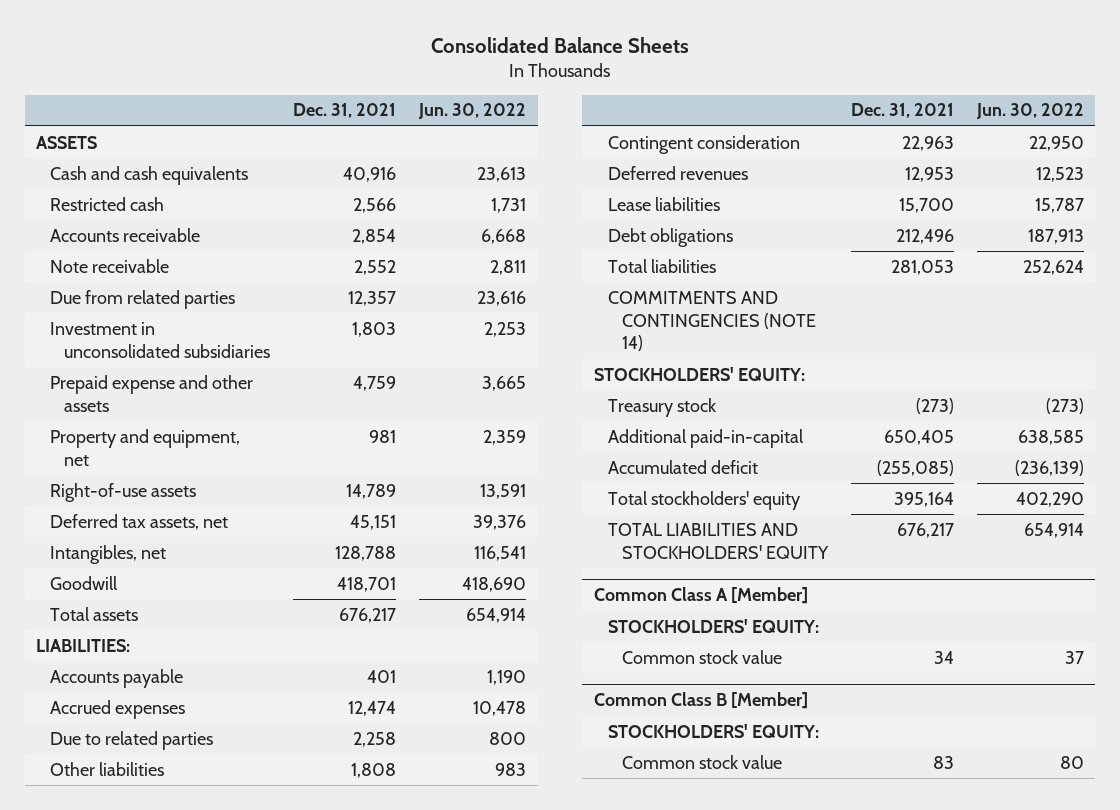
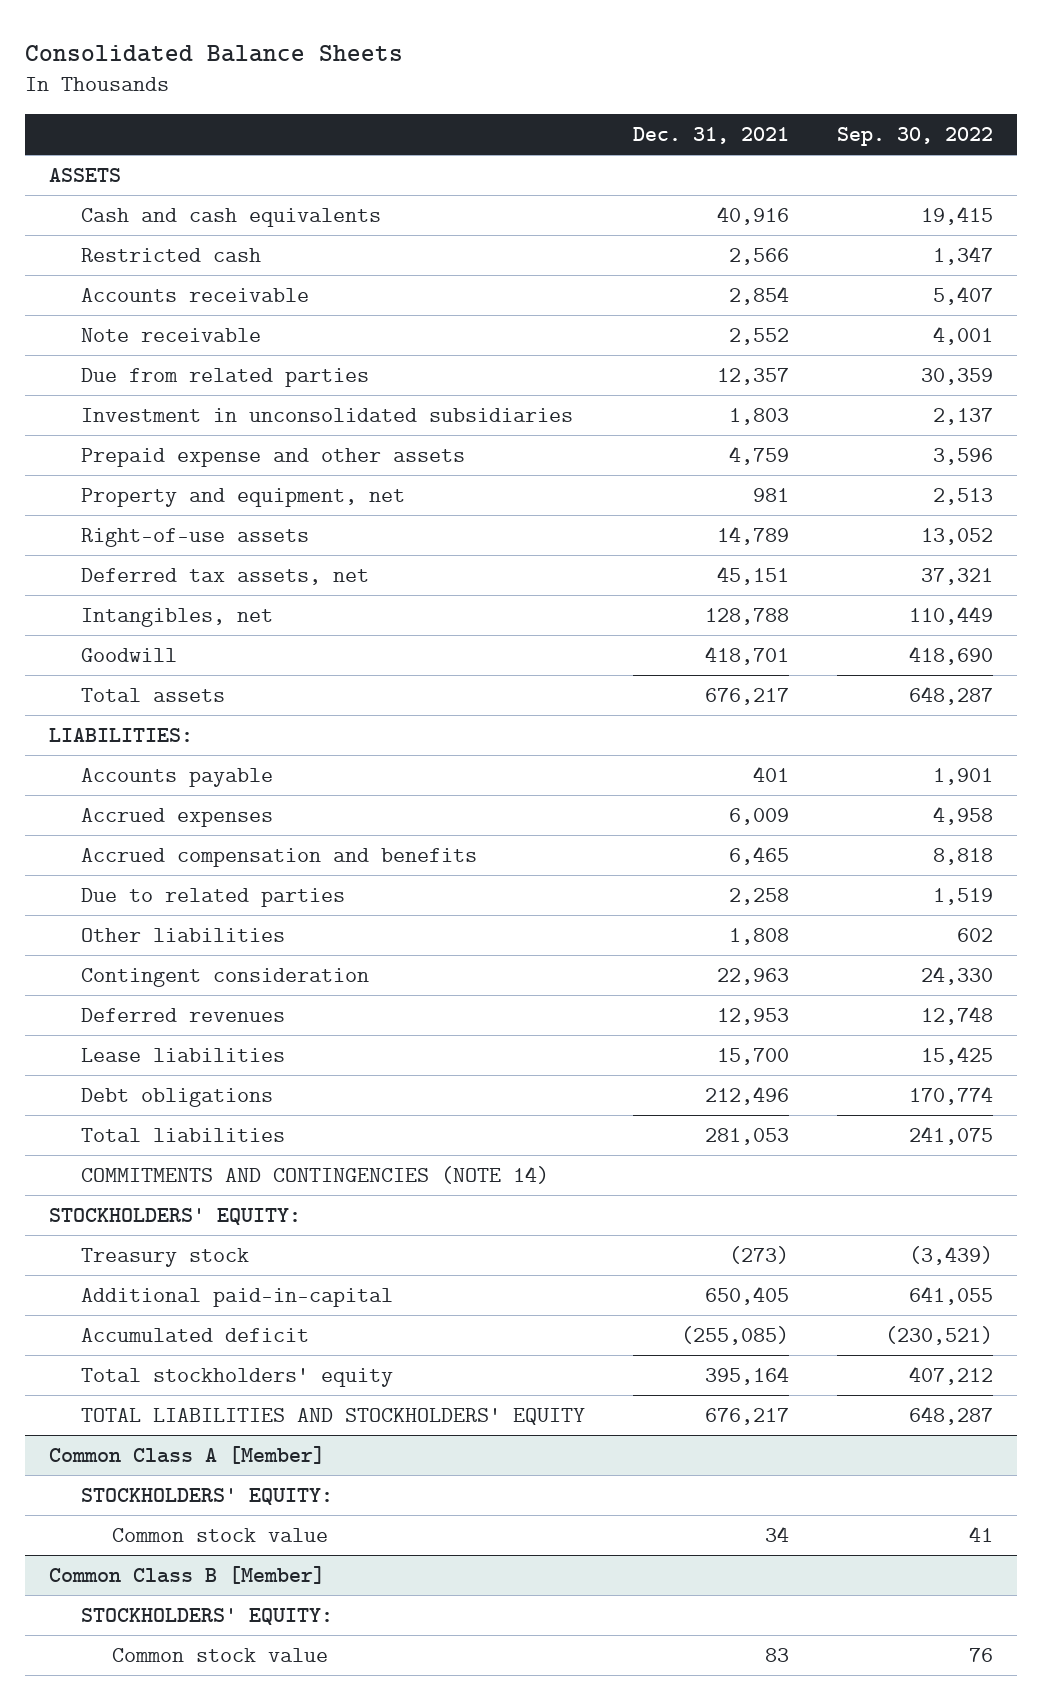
- | Dec. 31, 2021 | Jun. 30, 2022
+ | Dec. 31, 2021 | Sep. 30, 2022
- Accrued expenses | 12,474 | 10,478
+ Accrued expenses | 6,009 | 4,958
+ Accrued compensation and benefits | 6,465 | 8,818

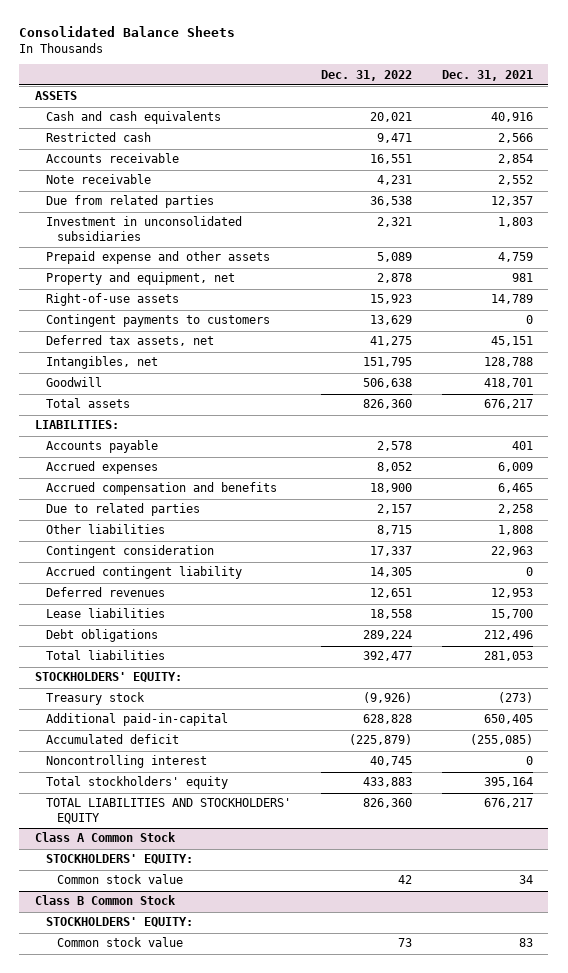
- | Dec. 31, 2021 | Sep. 30, 2022
+ | Dec. 31, 2022 | Dec. 31, 2021
+ Contingent payments to customers | 13,629 | 0
+ Accrued contingent liability | 14,305 | 0
- COMMITMENTS AND CONTINGENCIES (NOTE 14)
+ Noncontrolling interest | 40,745 | 0
- Common Class A [Member]
+ Class A Common Stock
- Common Class B [Member]
+ Class B Common Stock

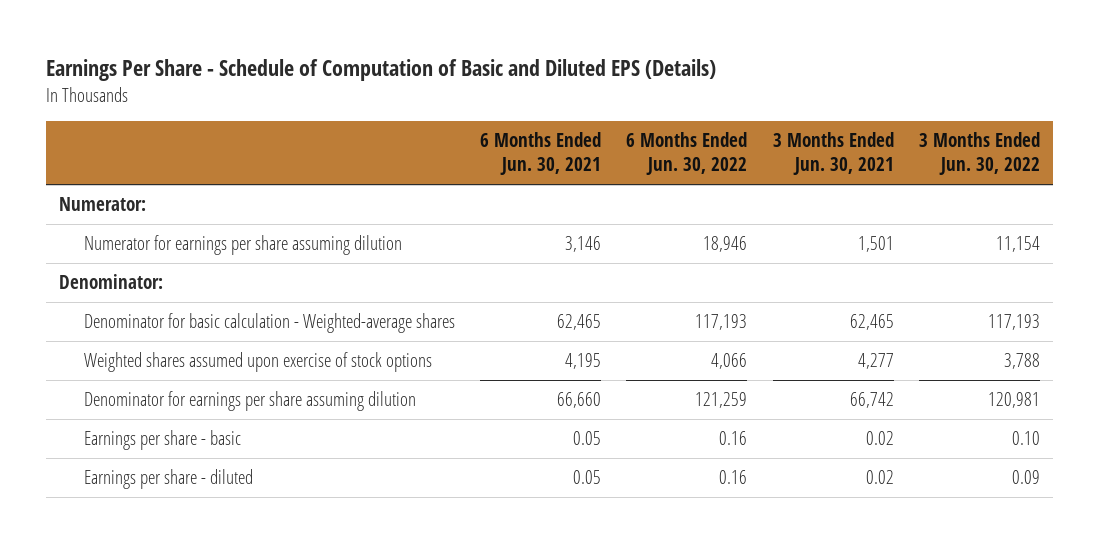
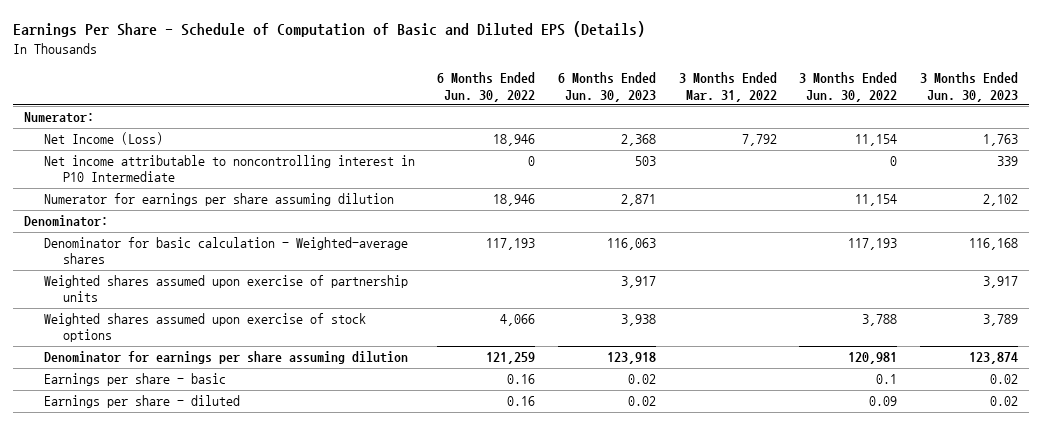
- | 6 Months Ended Jun. 30, 2021 | 6 Months Ended Jun. 30, 2022 | 3 Months Ended Jun. 30, 2021 | 3 Months Ended Jun. 30, 2022
+ | 6 Months Ended Jun. 30, 2022 | 6 Months Ended Jun. 30, 2023 | 3 Months Ended Mar. 31, 2022 | 3 Months Ended Jun. 30, 2022 | 3 Months Ended Jun. 30, 2023
+ Net Income (Loss) | 18,946 | 2,368 | 7,792 | 11,154 | 1,763
+ Net income attributable to noncontrolling interest in P10 Intermediate | 0 | 503 | | 0 | 339
+ Weighted shares assumed upon exercise of partnership units | | 3,917 | | | 3,917
- Earnings per share - basic | 0.05 | 0.16 | 0.02 | 0.10
+ Earnings per share - basic | 0.16 | 0.02 | | 0.1 | 0.02

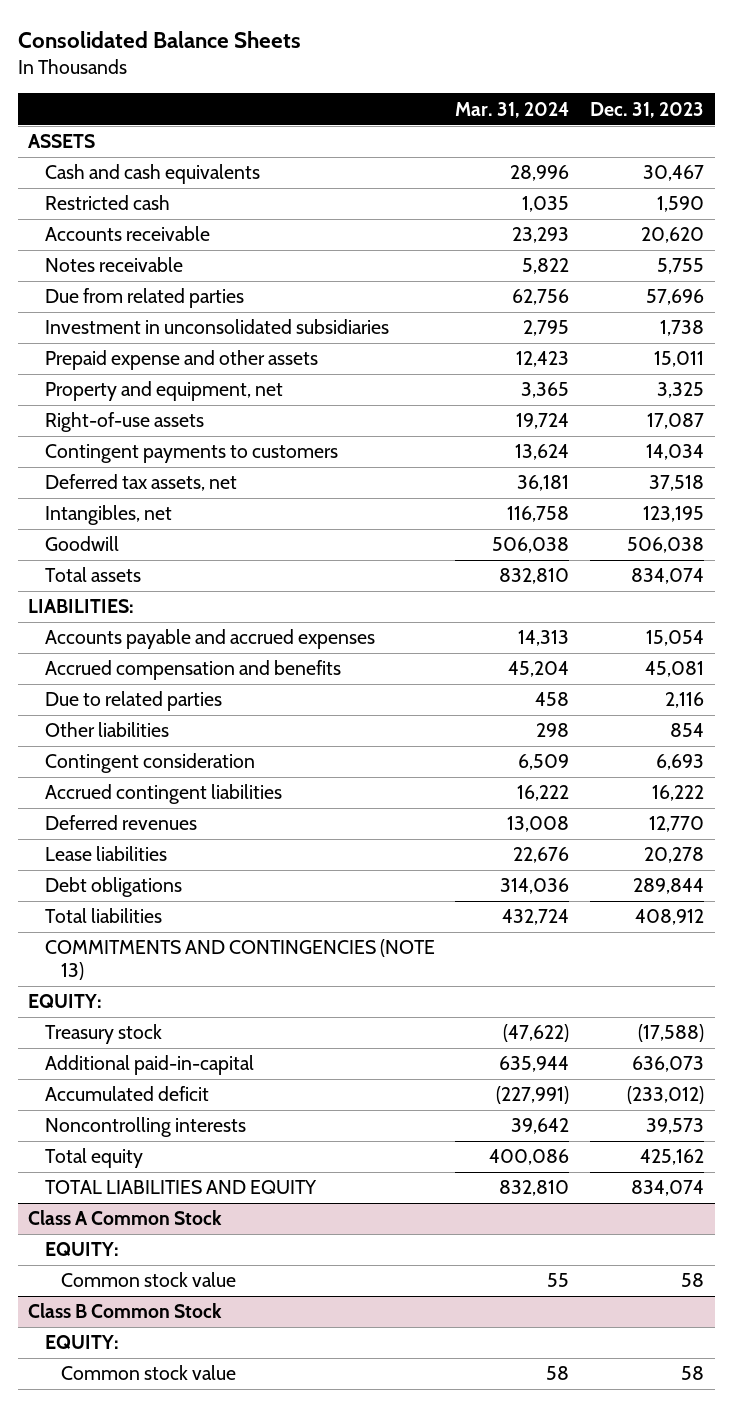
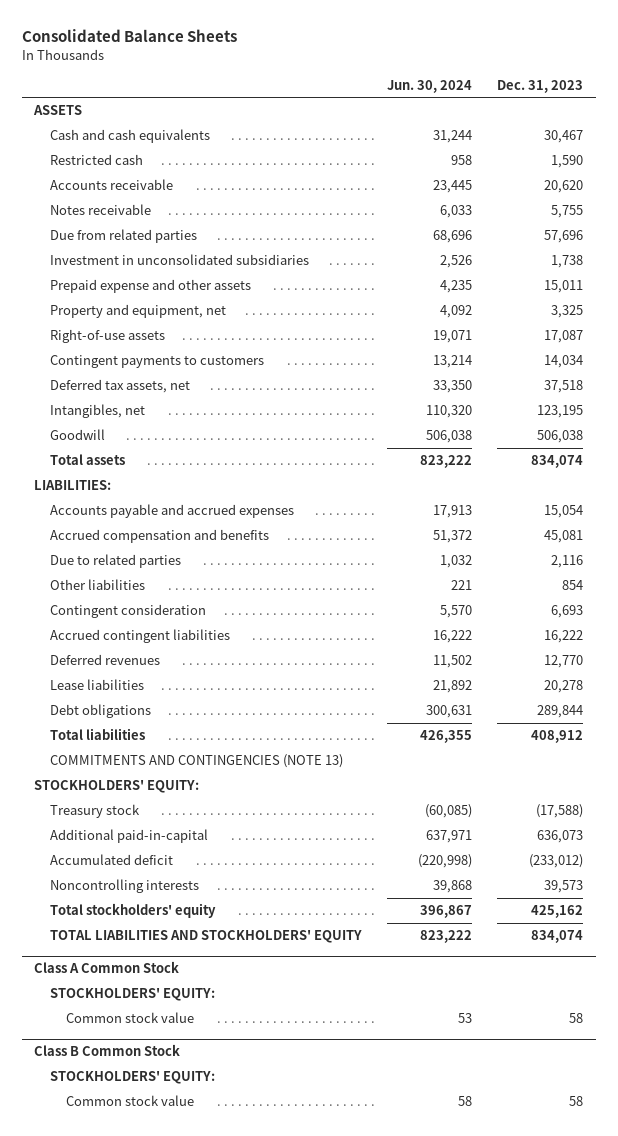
- | Mar. 31, 2024 | Dec. 31, 2023
+ | Jun. 30, 2024 | Dec. 31, 2023
- EQUITY:
+ STOCKHOLDERS' EQUITY:
- Total equity | 400,086 | 425,162
- TOTAL LIABILITIES AND EQUITY | 832,810 | 834,074
+ Total stockholders' equity | 396,867 | 425,162
+ TOTAL LIABILITIES AND STOCKHOLDERS' EQUITY | 823,222 | 834,074
@ Class A Common Stock
- EQUITY:
+ STOCKHOLDERS' EQUITY:
@ Class B Common Stock
- EQUITY:
+ STOCKHOLDERS' EQUITY:

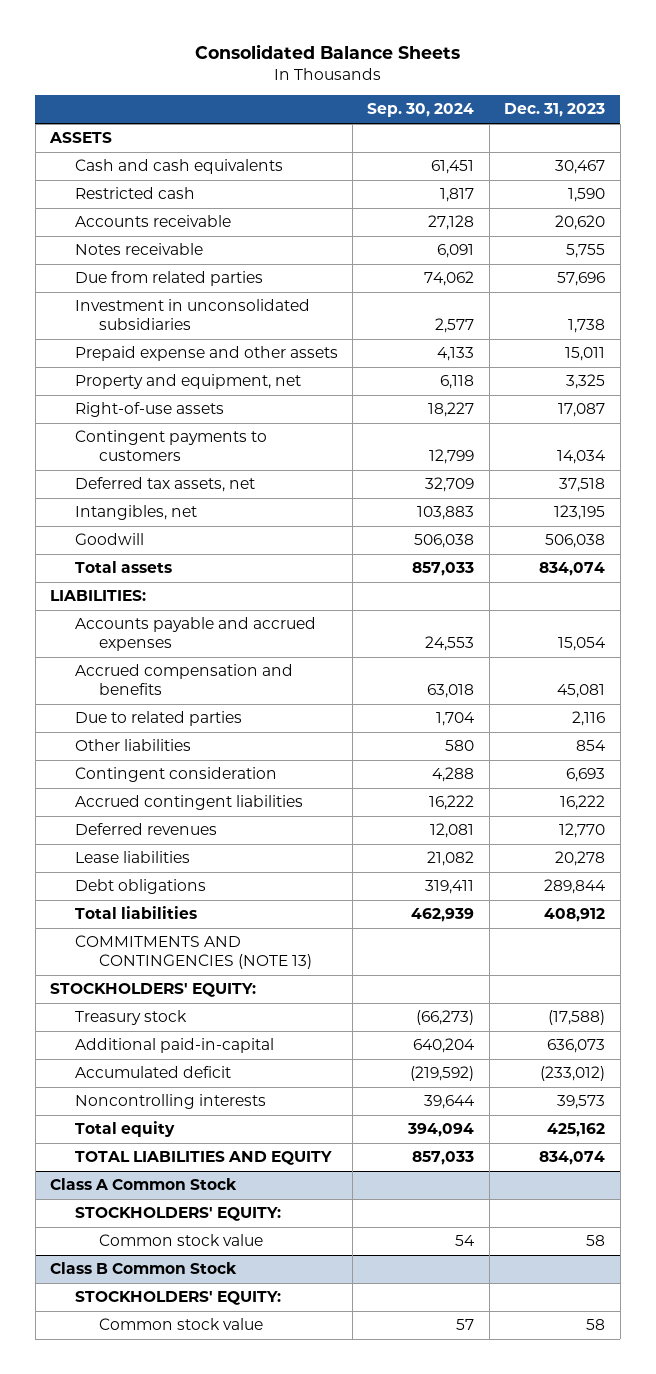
- | Jun. 30, 2024 | Dec. 31, 2023
+ | Sep. 30, 2024 | Dec. 31, 2023
- Total stockholders' equity | 396,867 | 425,162
- TOTAL LIABILITIES AND STOCKHOLDERS' EQUITY | 823,222 | 834,074
+ Total equity | 394,094 | 425,162
+ TOTAL LIABILITIES AND EQUITY | 857,033 | 834,074

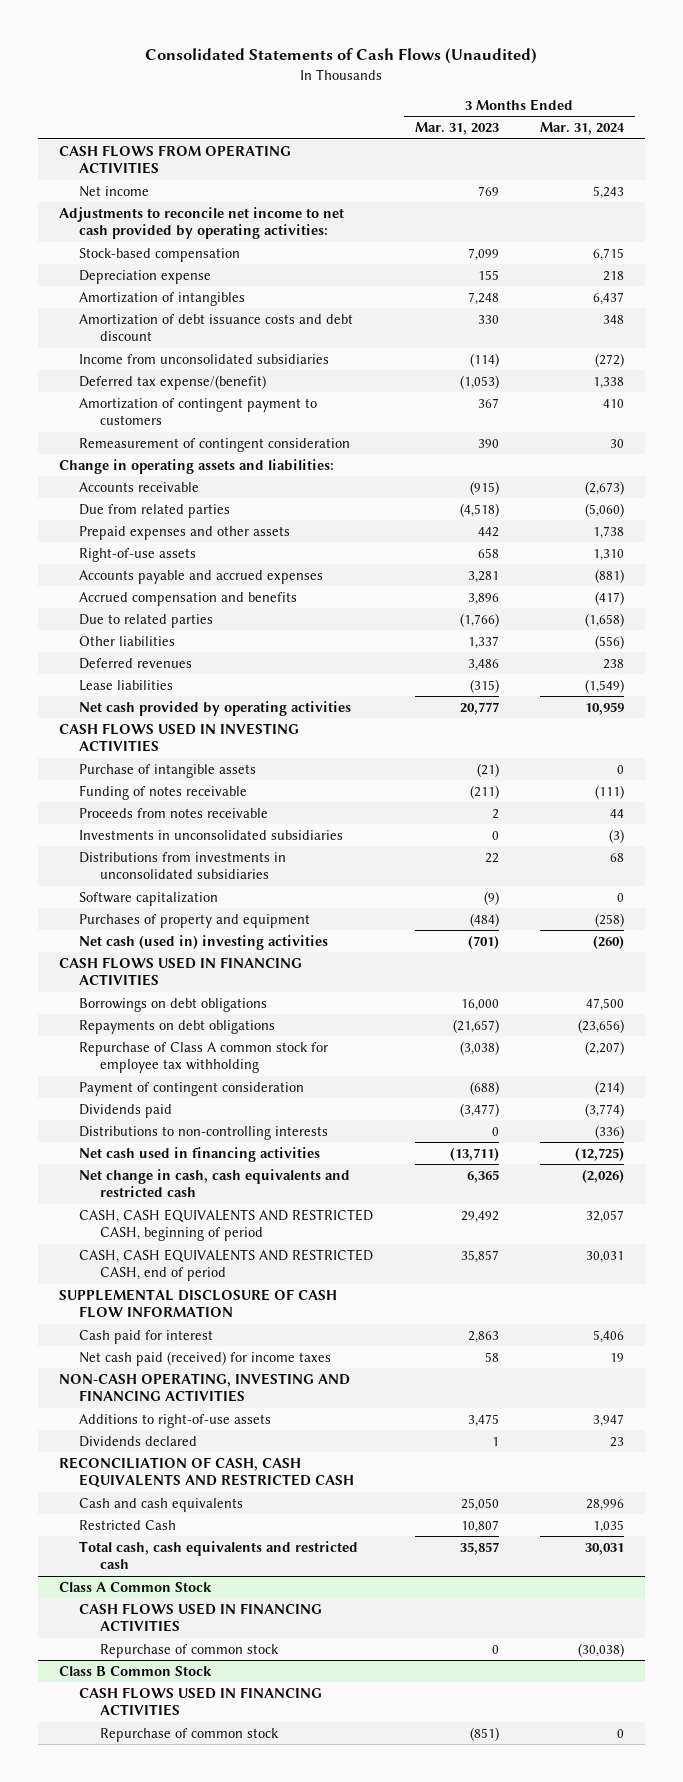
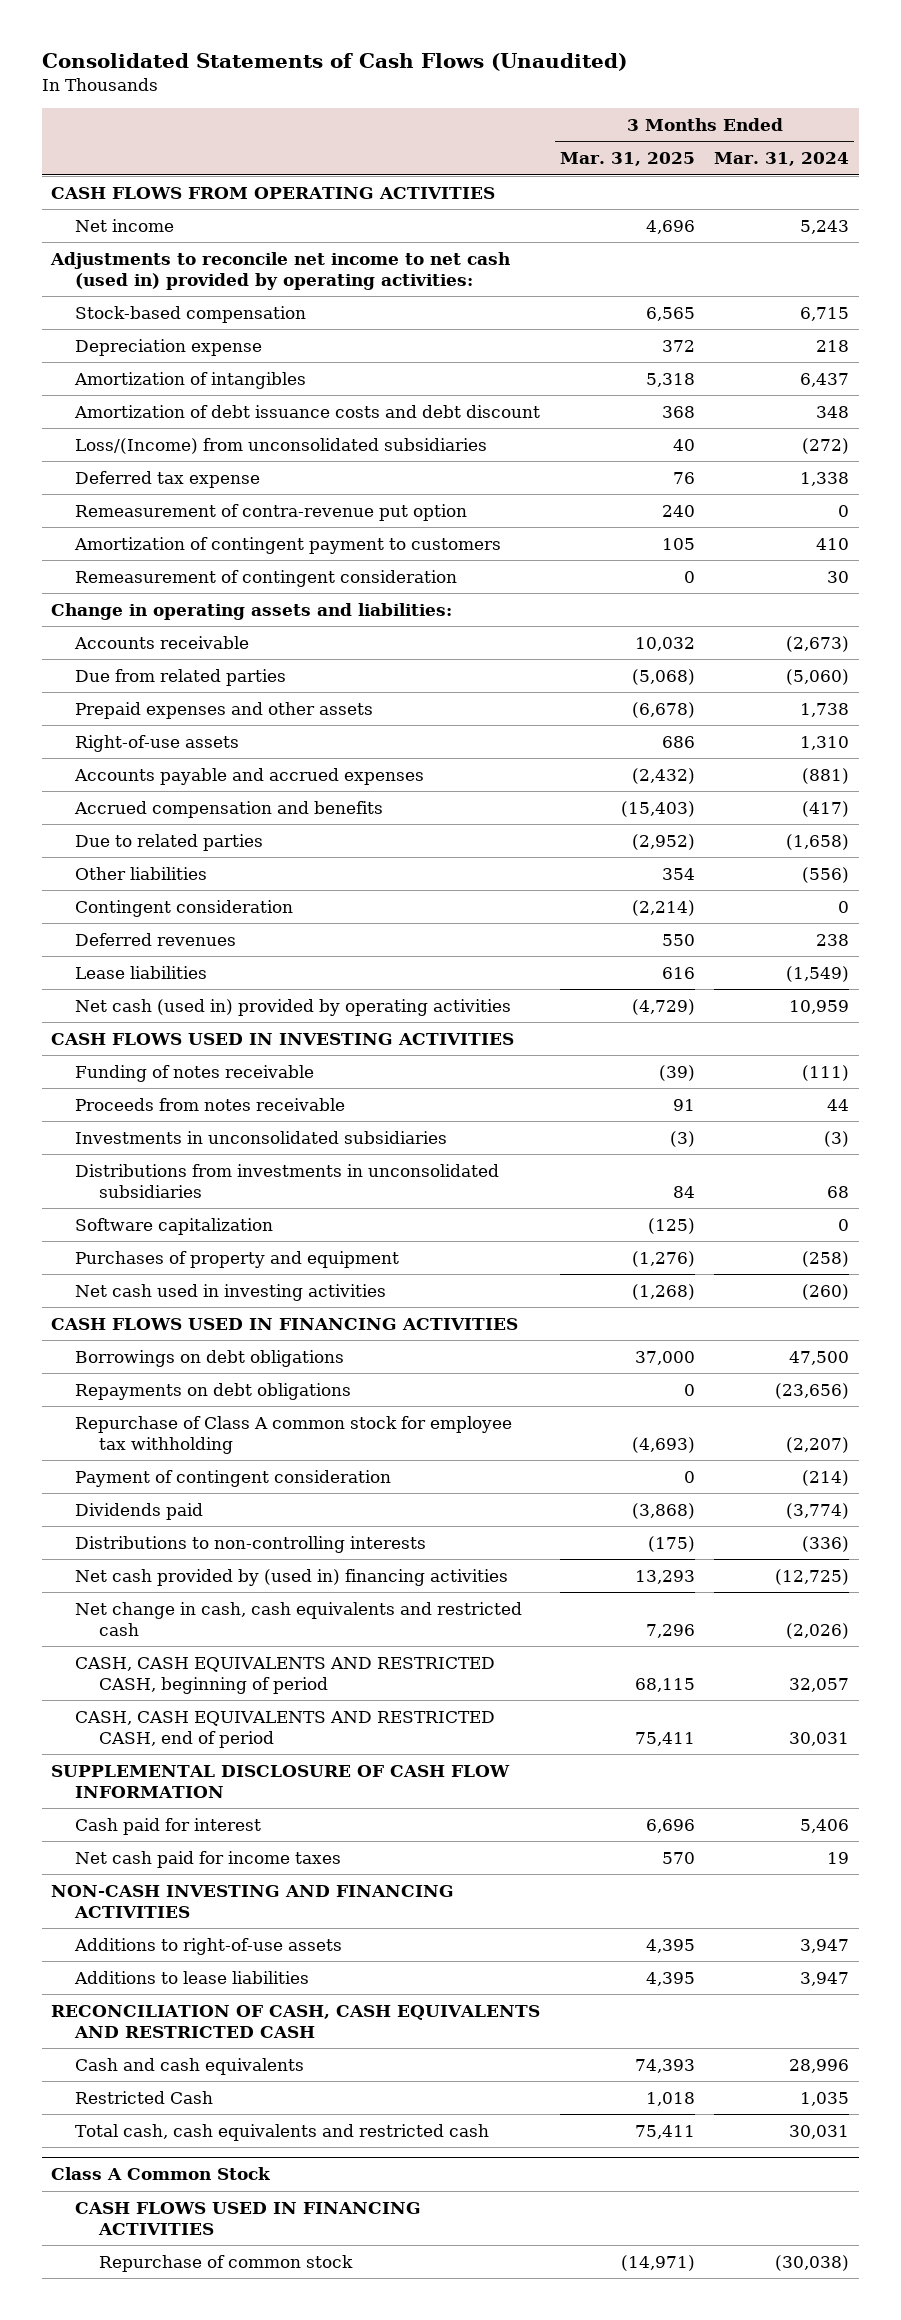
- | 3 Months Ended Mar. 31, 2023 | 3 Months Ended Mar. 31, 2024
+ | 3 Months Ended Mar. 31, 2025 | 3 Months Ended Mar. 31, 2024
- Adjustments to reconcile net income to net cash provided by operating activities:
+ Adjustments to reconcile net income to net cash (used in) provided by operating activities:
- Income from unconsolidated subsidiaries | (114) | (272)
- Deferred tax expense/(benefit) | (1,053) | 1,338
+ Loss/(Income) from unconsolidated subsidiaries | 40 | (272)
+ Deferred tax expense | 76 | 1,338
+ Remeasurement of contra-revenue put option | 240 | 0
+ Contingent consideration | (2,214) | 0
- Net cash provided by operating activities | 20,777 | 10,959
+ Net cash (used in) provided by operating activities | (4,729) | 10,959
- Purchase of intangible assets | (21) | 0
- Net cash (used in) investing activities | (701) | (260)
+ Net cash used in investing activities | (1,268) | (260)
- Net cash used in financing activities | (13,711) | (12,725)
+ Net cash provided by (used in) financing activities | 13,293 | (12,725)
- Net cash paid (received) for income taxes | 58 | 19
- NON-CASH OPERATING, INVESTING AND FINANCING ACTIVITIES
+ Net cash paid for income taxes | 570 | 19
+ NON-CASH INVESTING AND FINANCING ACTIVITIES
- Dividends declared | 1 | 23
+ Additions to lease liabilities | 4,395 | 3,947
- Class B Common Stock
- CASH FLOWS USED IN FINANCING ACTIVITIES
- Repurchase of common stock | (851) | 0

